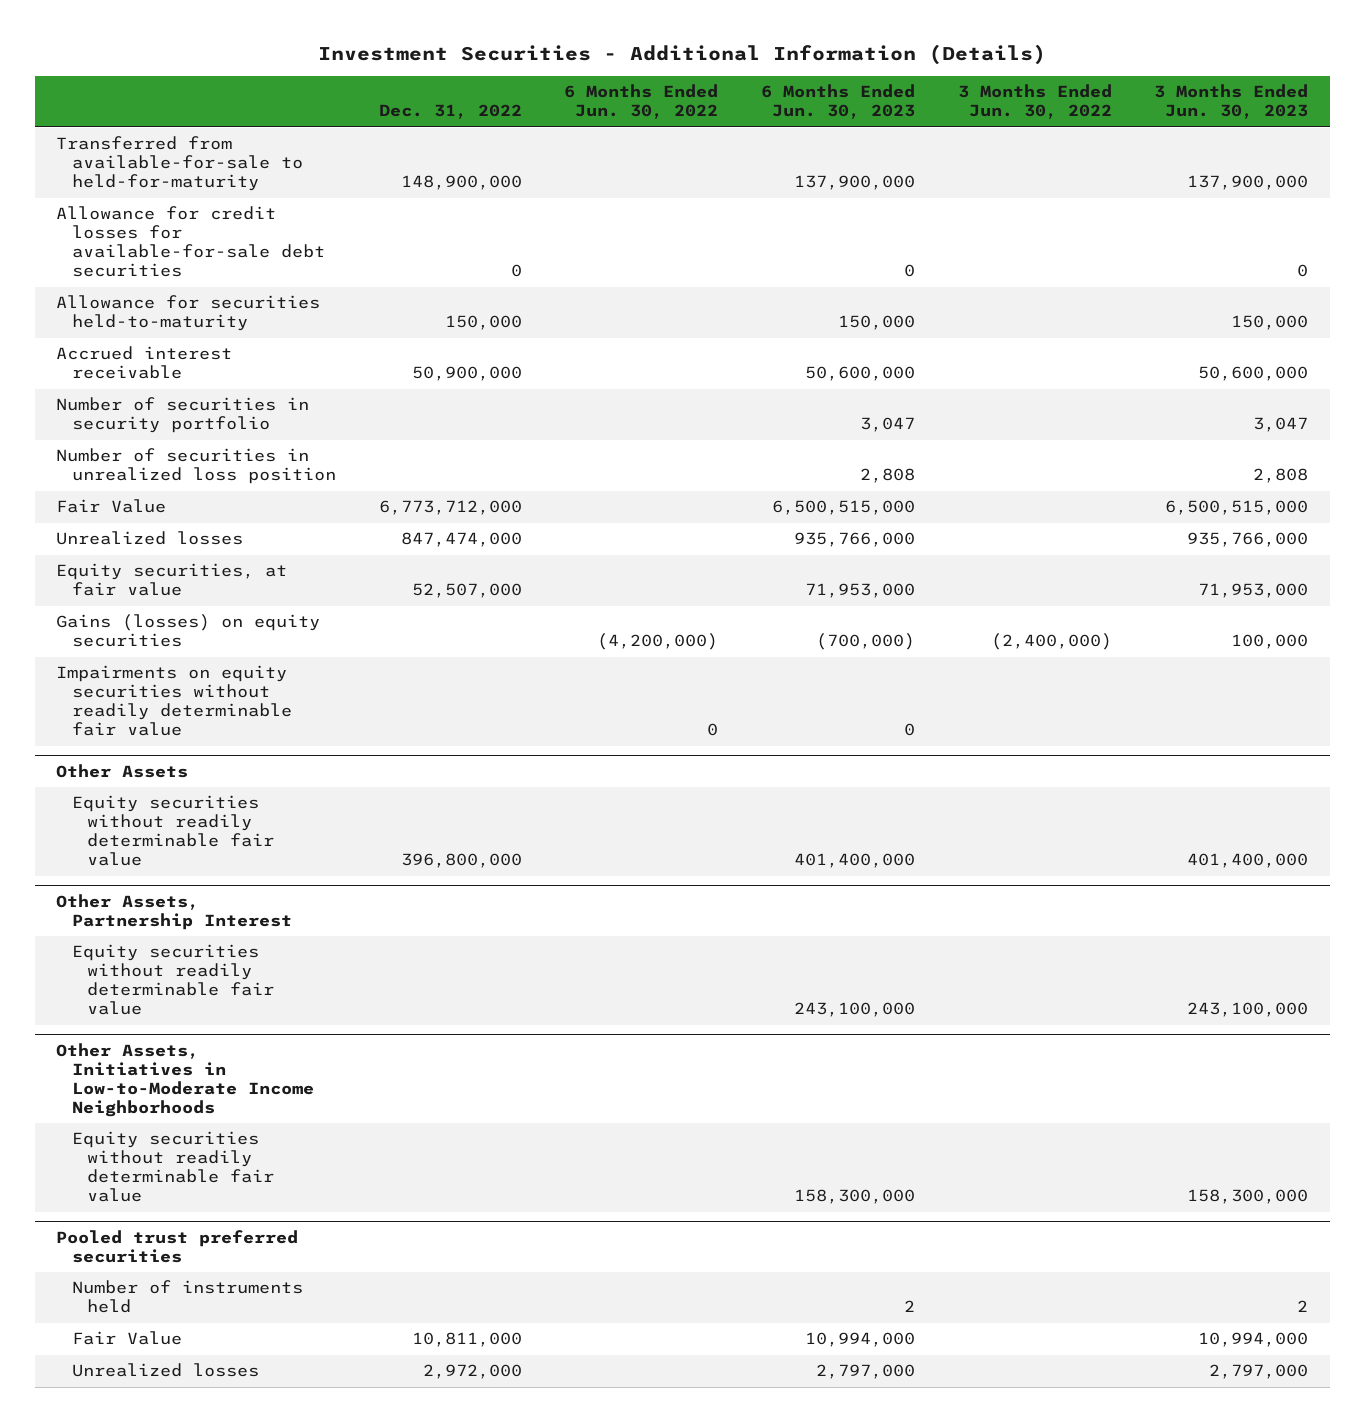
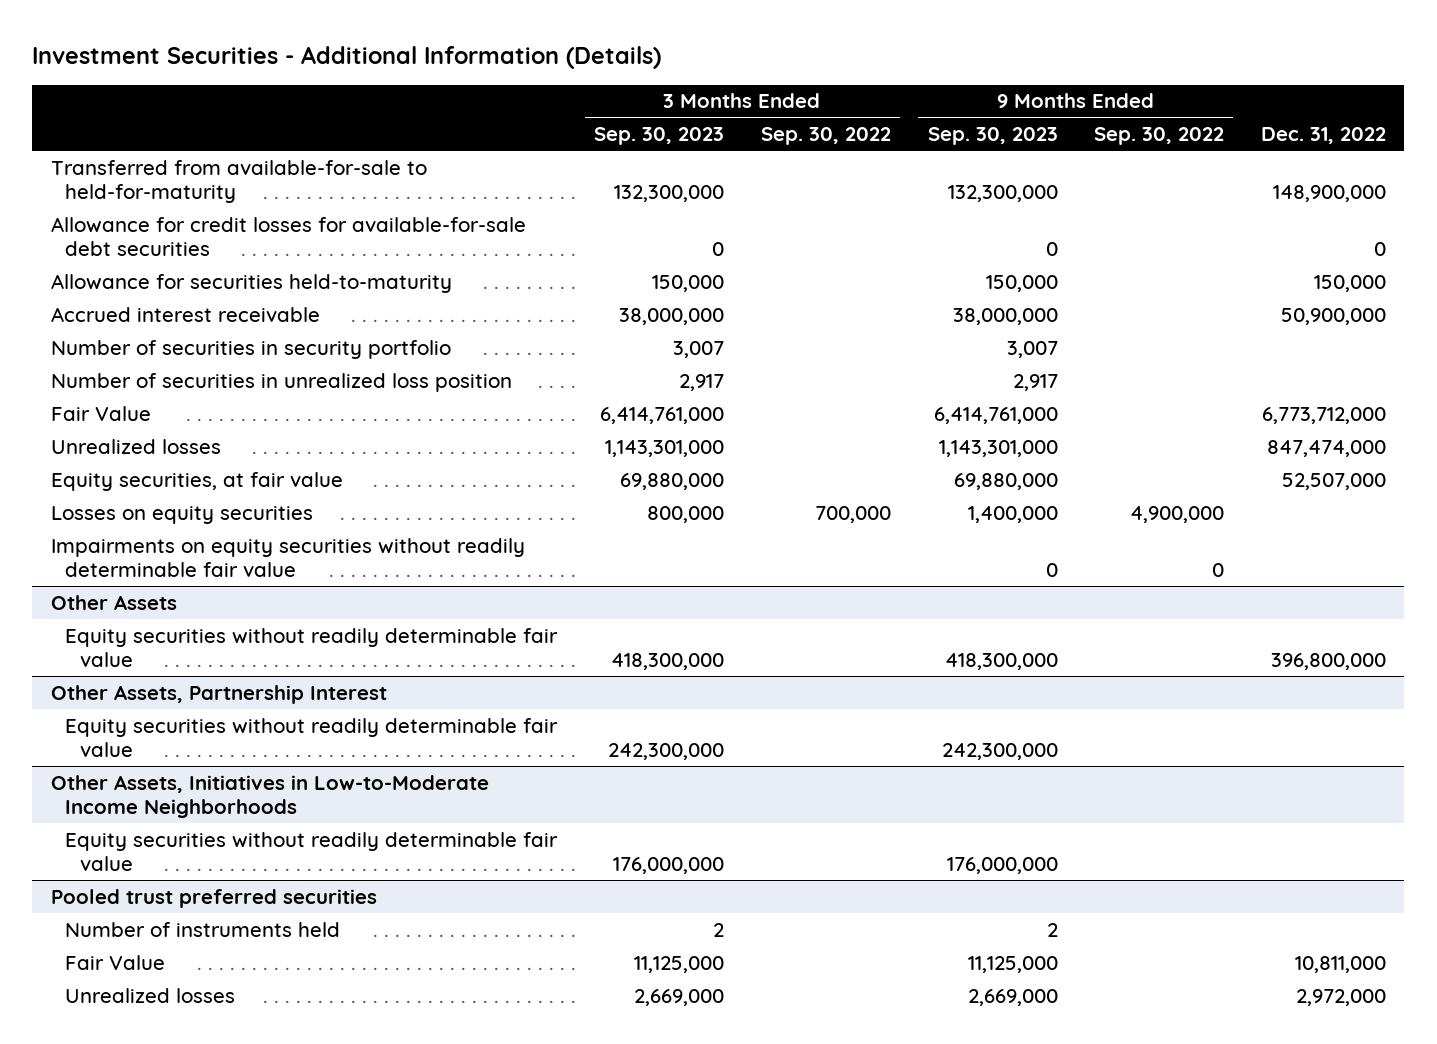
- | Dec. 31, 2022 | 6 Months Ended Jun. 30, 2022 | 6 Months Ended Jun. 30, 2023 | 3 Months Ended Jun. 30, 2022 | 3 Months Ended Jun. 30, 2023
+ | 3 Months Ended Sep. 30, 2023 | 3 Months Ended Sep. 30, 2022 | 9 Months Ended Sep. 30, 2023 | 9 Months Ended Sep. 30, 2022 | Dec. 31, 2022
- Gains (losses) on equity securities | | (4,200,000) | (700,000) | (2,400,000) | 100,000
+ Losses on equity securities | 800,000 | 700,000 | 1,400,000 | 4,900,000 |

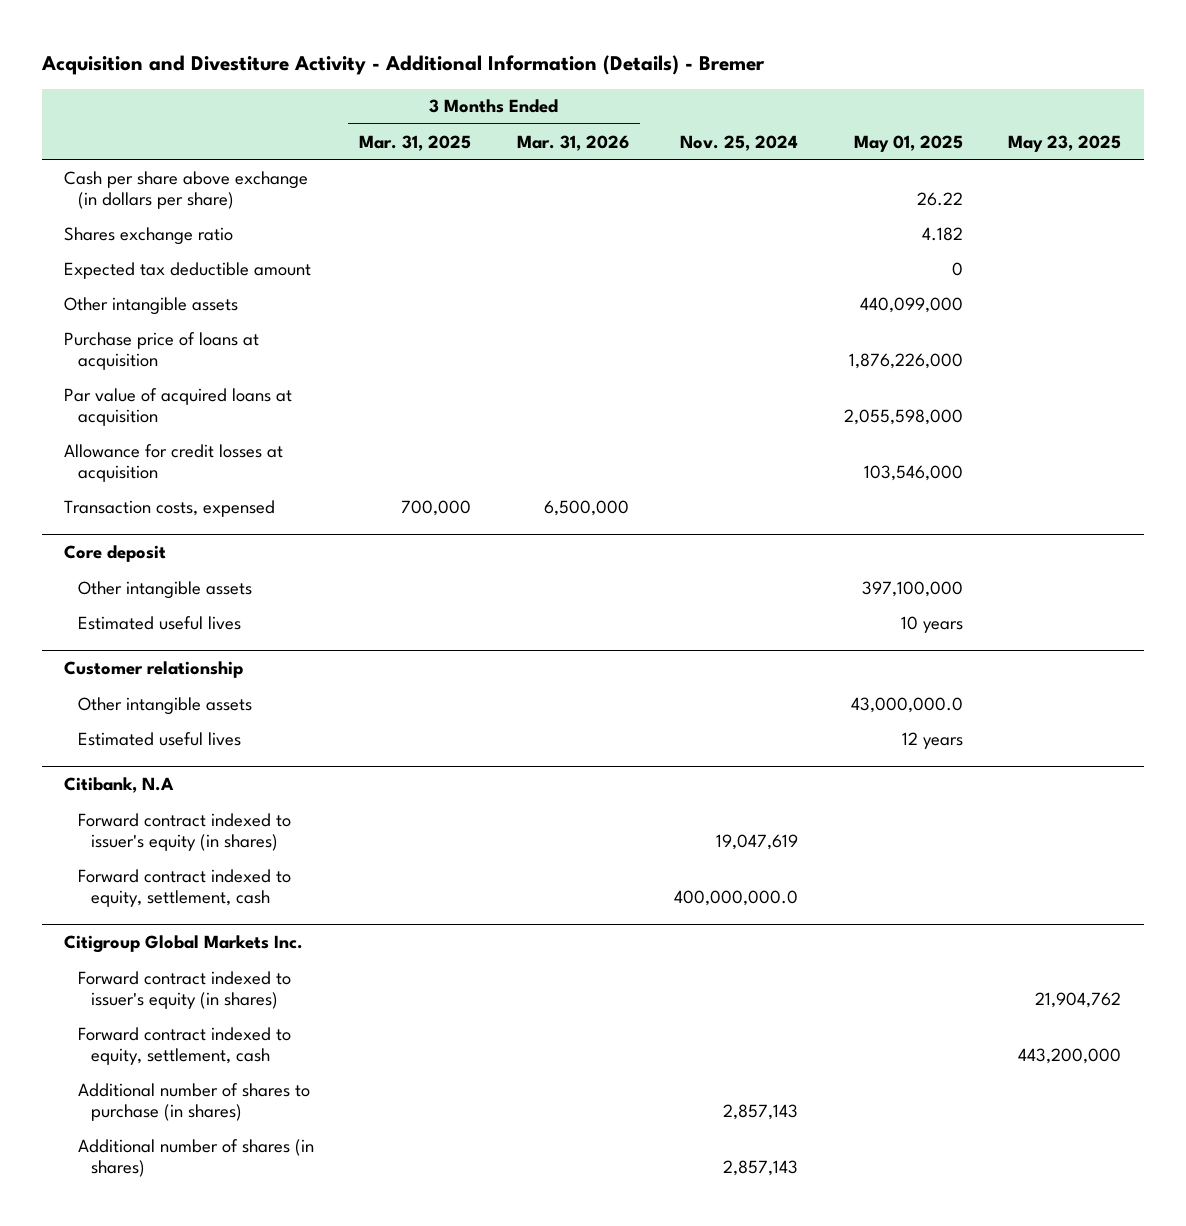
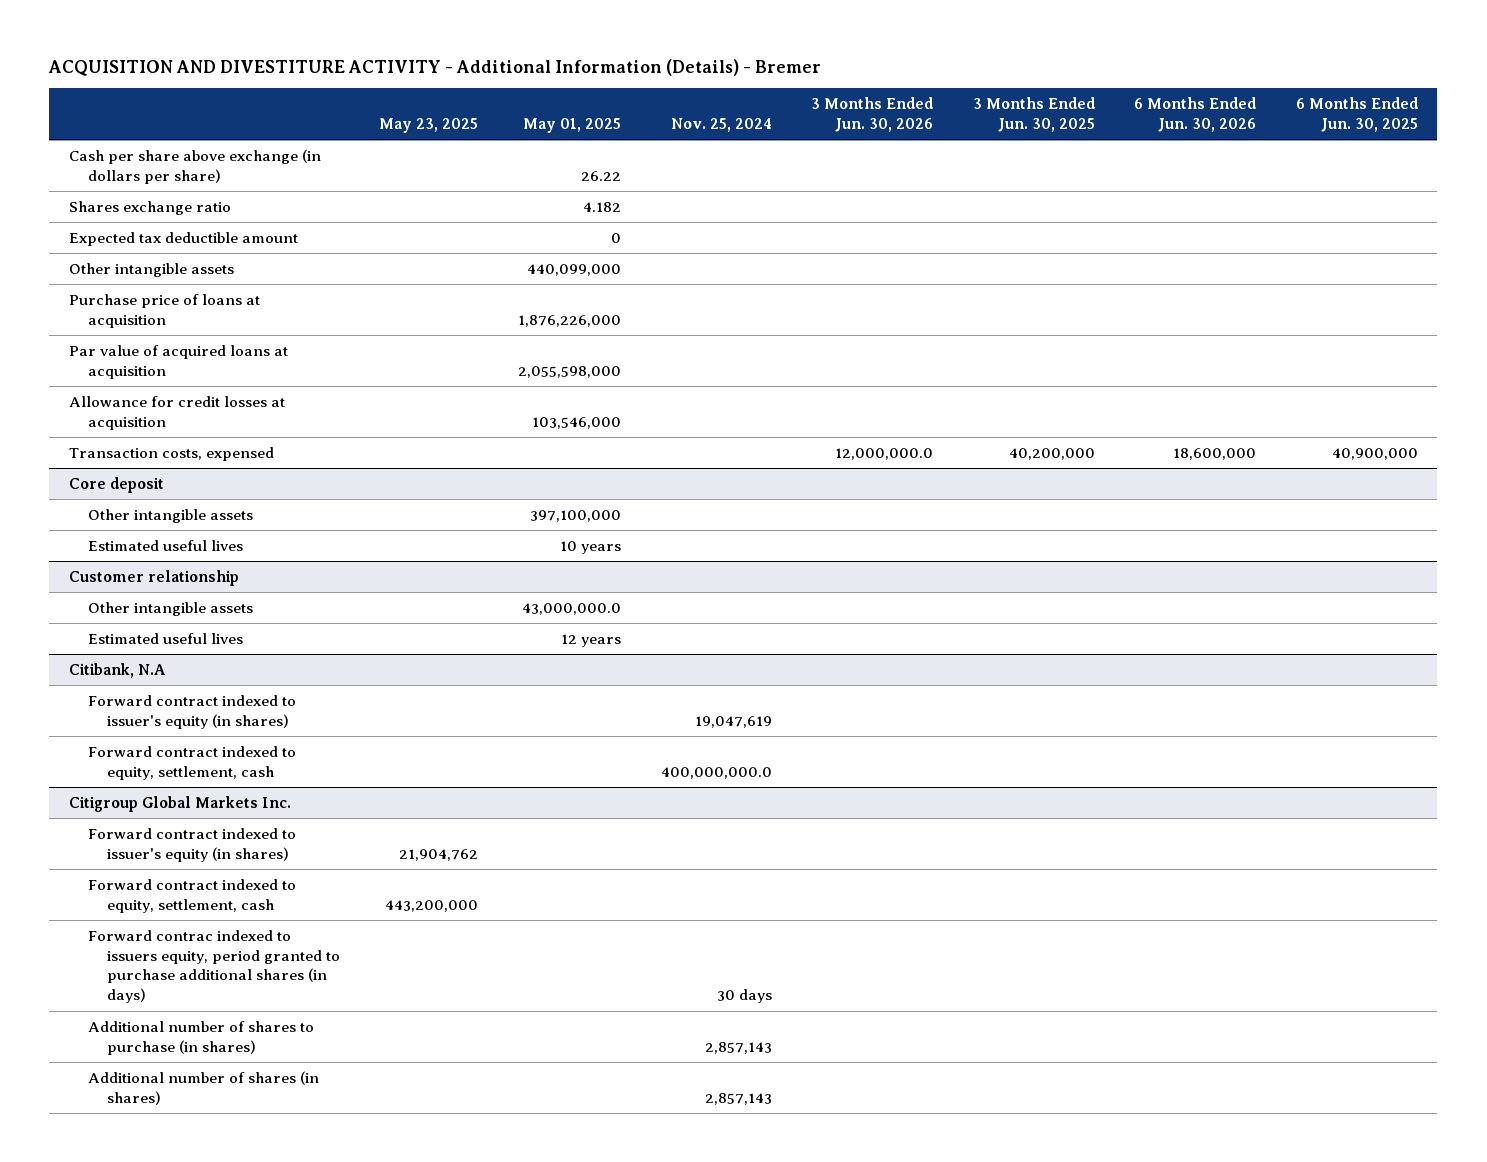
- Acquisition and Divestiture Activity - Additional Information (Details) - Bremer
+ ACQUISITION AND DIVESTITURE ACTIVITY - Additional Information (Details) - Bremer
- | 3 Months Ended Mar. 31, 2025 | 3 Months Ended Mar. 31, 2026 | Nov. 25, 2024 | May 01, 2025 | May 23, 2025
+ | May 23, 2025 | May 01, 2025 | Nov. 25, 2024 | 3 Months Ended Jun. 30, 2026 | 3 Months Ended Jun. 30, 2025 | 6 Months Ended Jun. 30, 2026 | 6 Months Ended Jun. 30, 2025
@ Citigroup Global Markets Inc.
+ Forward contrac indexed to issuers equity, period granted to purchase additional shares (in days) | | | 30 days | | | |

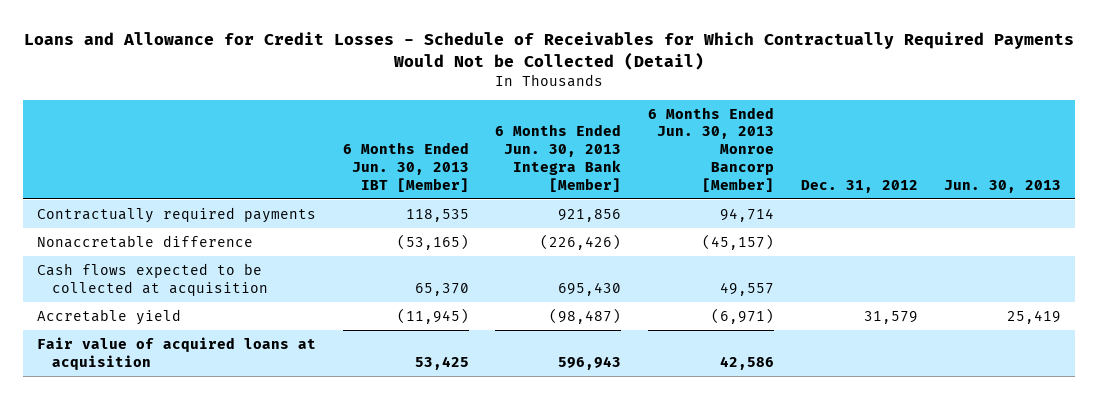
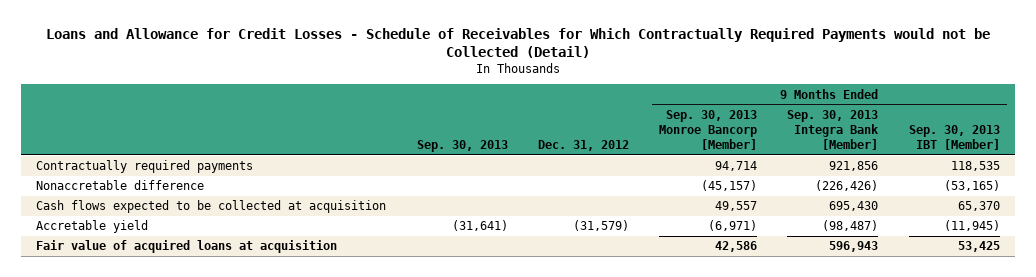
- Loans and Allowance for Credit Losses - Schedule of Receivables for Which Contractually Required Payments Would Not be Collected (Detail)
+ Loans and Allowance for Credit Losses - Schedule of Receivables for Which Contractually Required Payments would not be Collected (Detail)
- | 6 Months Ended Jun. 30, 2013 IBT [Member] | 6 Months Ended Jun. 30, 2013 Integra Bank [Member] | 6 Months Ended Jun. 30, 2013 Monroe Bancorp [Member] | Dec. 31, 2012 | Jun. 30, 2013
+ | Sep. 30, 2013 | Dec. 31, 2012 | 9 Months Ended Sep. 30, 2013 Monroe Bancorp [Member] | 9 Months Ended Sep. 30, 2013 Integra Bank [Member] | 9 Months Ended Sep. 30, 2013 IBT [Member]
- Accretable yield | (11,945) | (98,487) | (6,971) | 31,579 | 25,419
+ Accretable yield | (31,641) | (31,579) | (6,971) | (98,487) | (11,945)

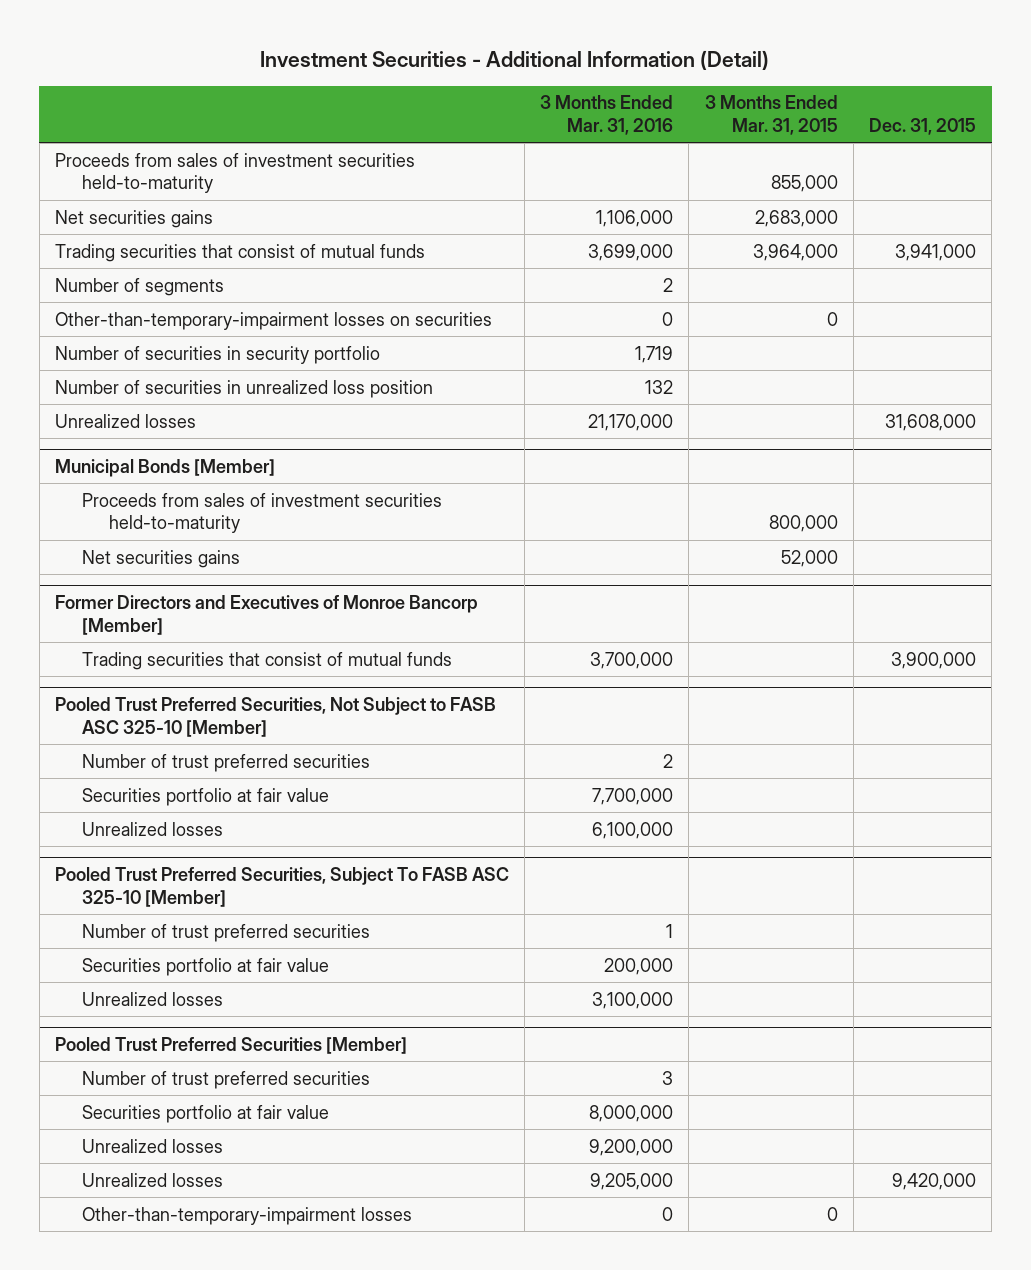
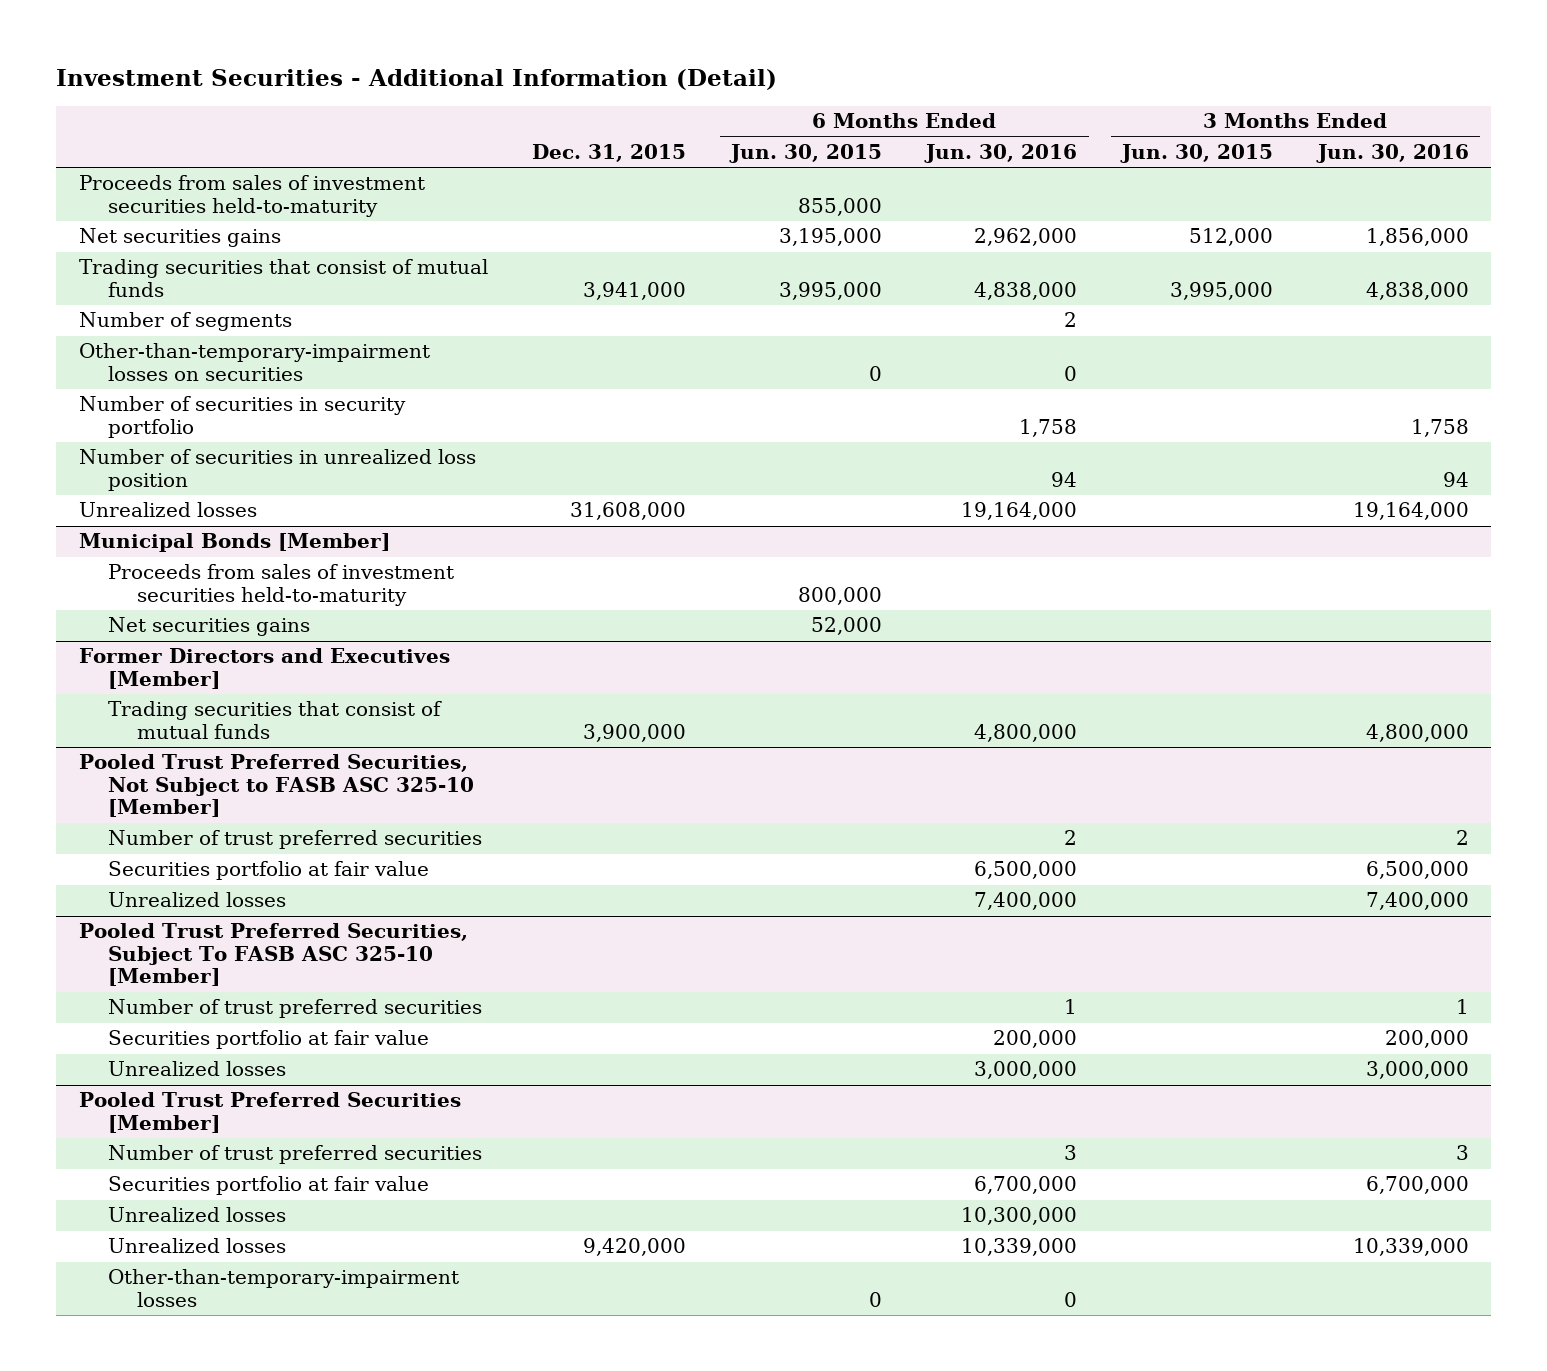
- | 3 Months Ended Mar. 31, 2016 | 3 Months Ended Mar. 31, 2015 | Dec. 31, 2015
+ | Dec. 31, 2015 | 6 Months Ended Jun. 30, 2015 | 6 Months Ended Jun. 30, 2016 | 3 Months Ended Jun. 30, 2015 | 3 Months Ended Jun. 30, 2016
- Former Directors and Executives of Monroe Bancorp [Member]
+ Former Directors and Executives [Member]

